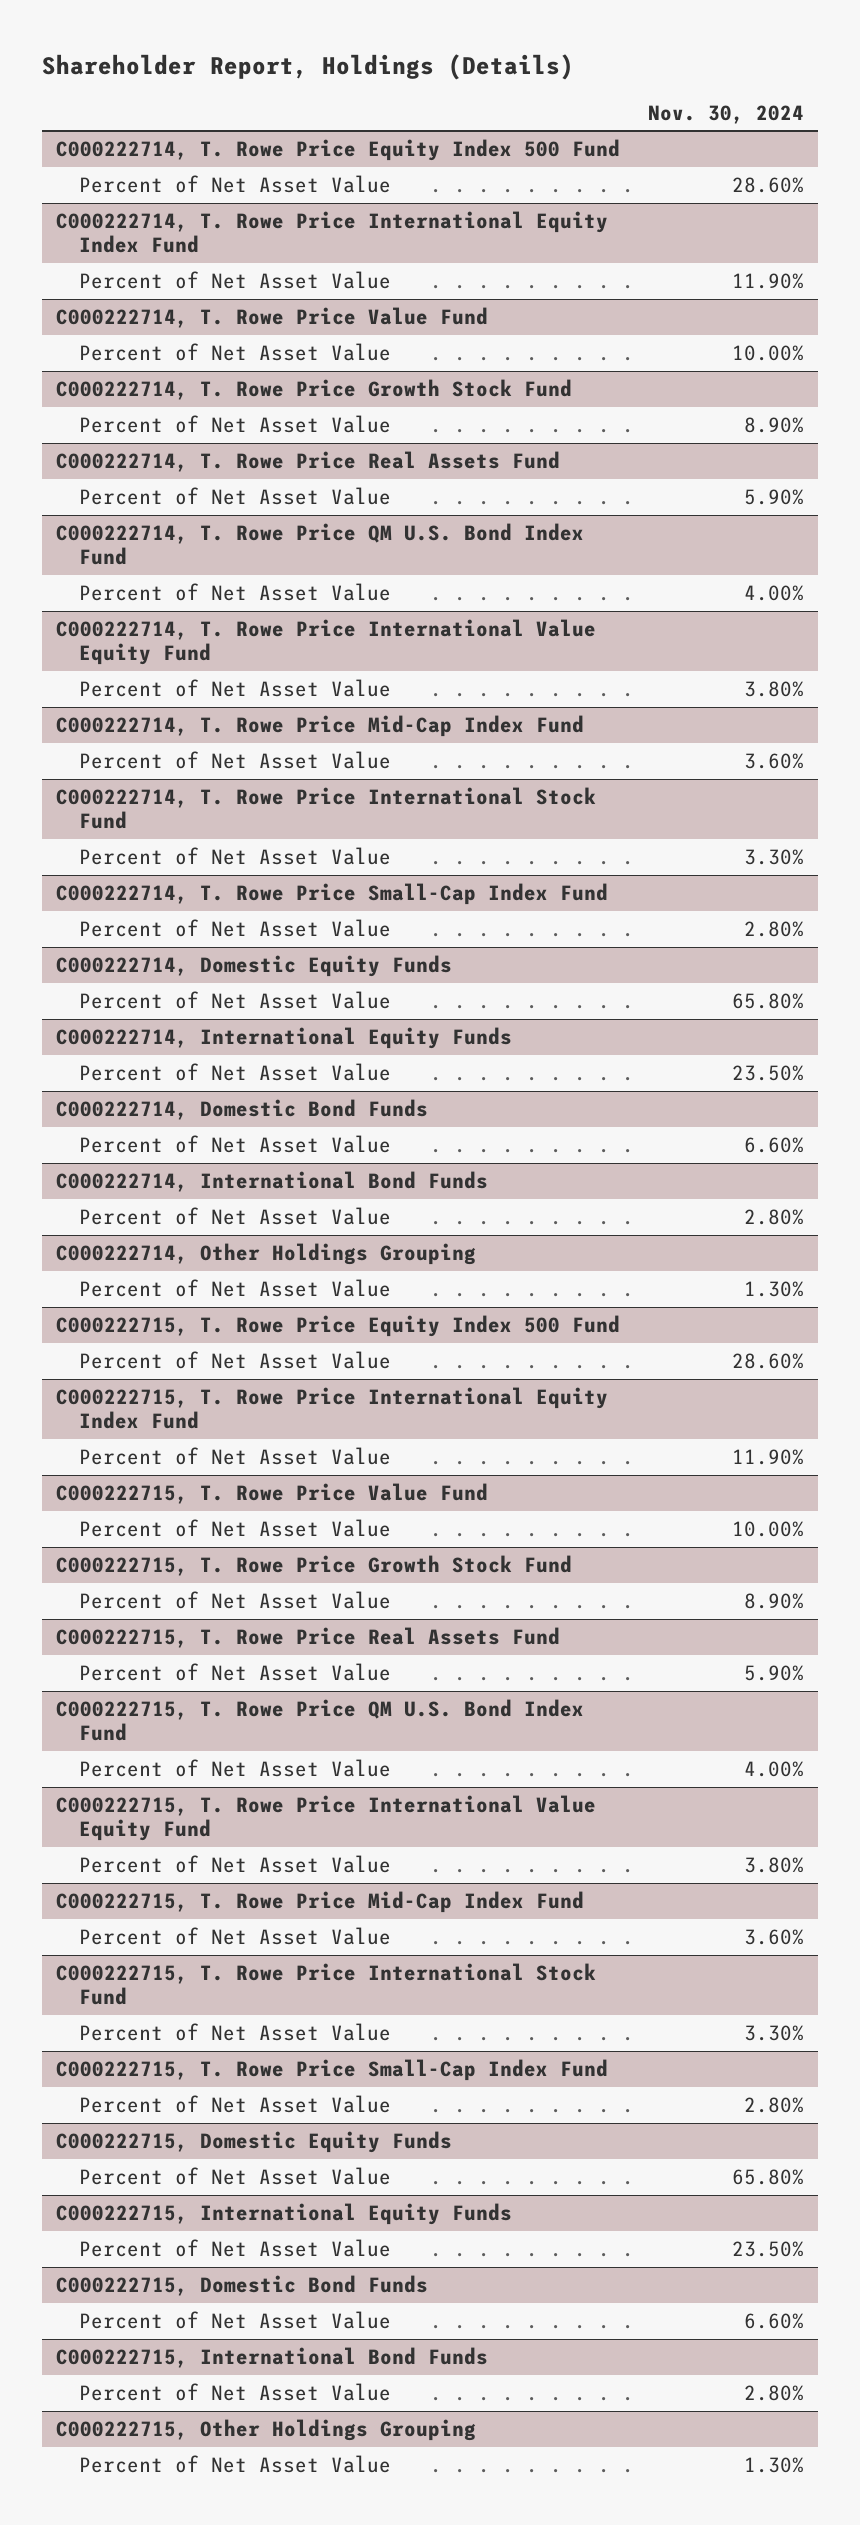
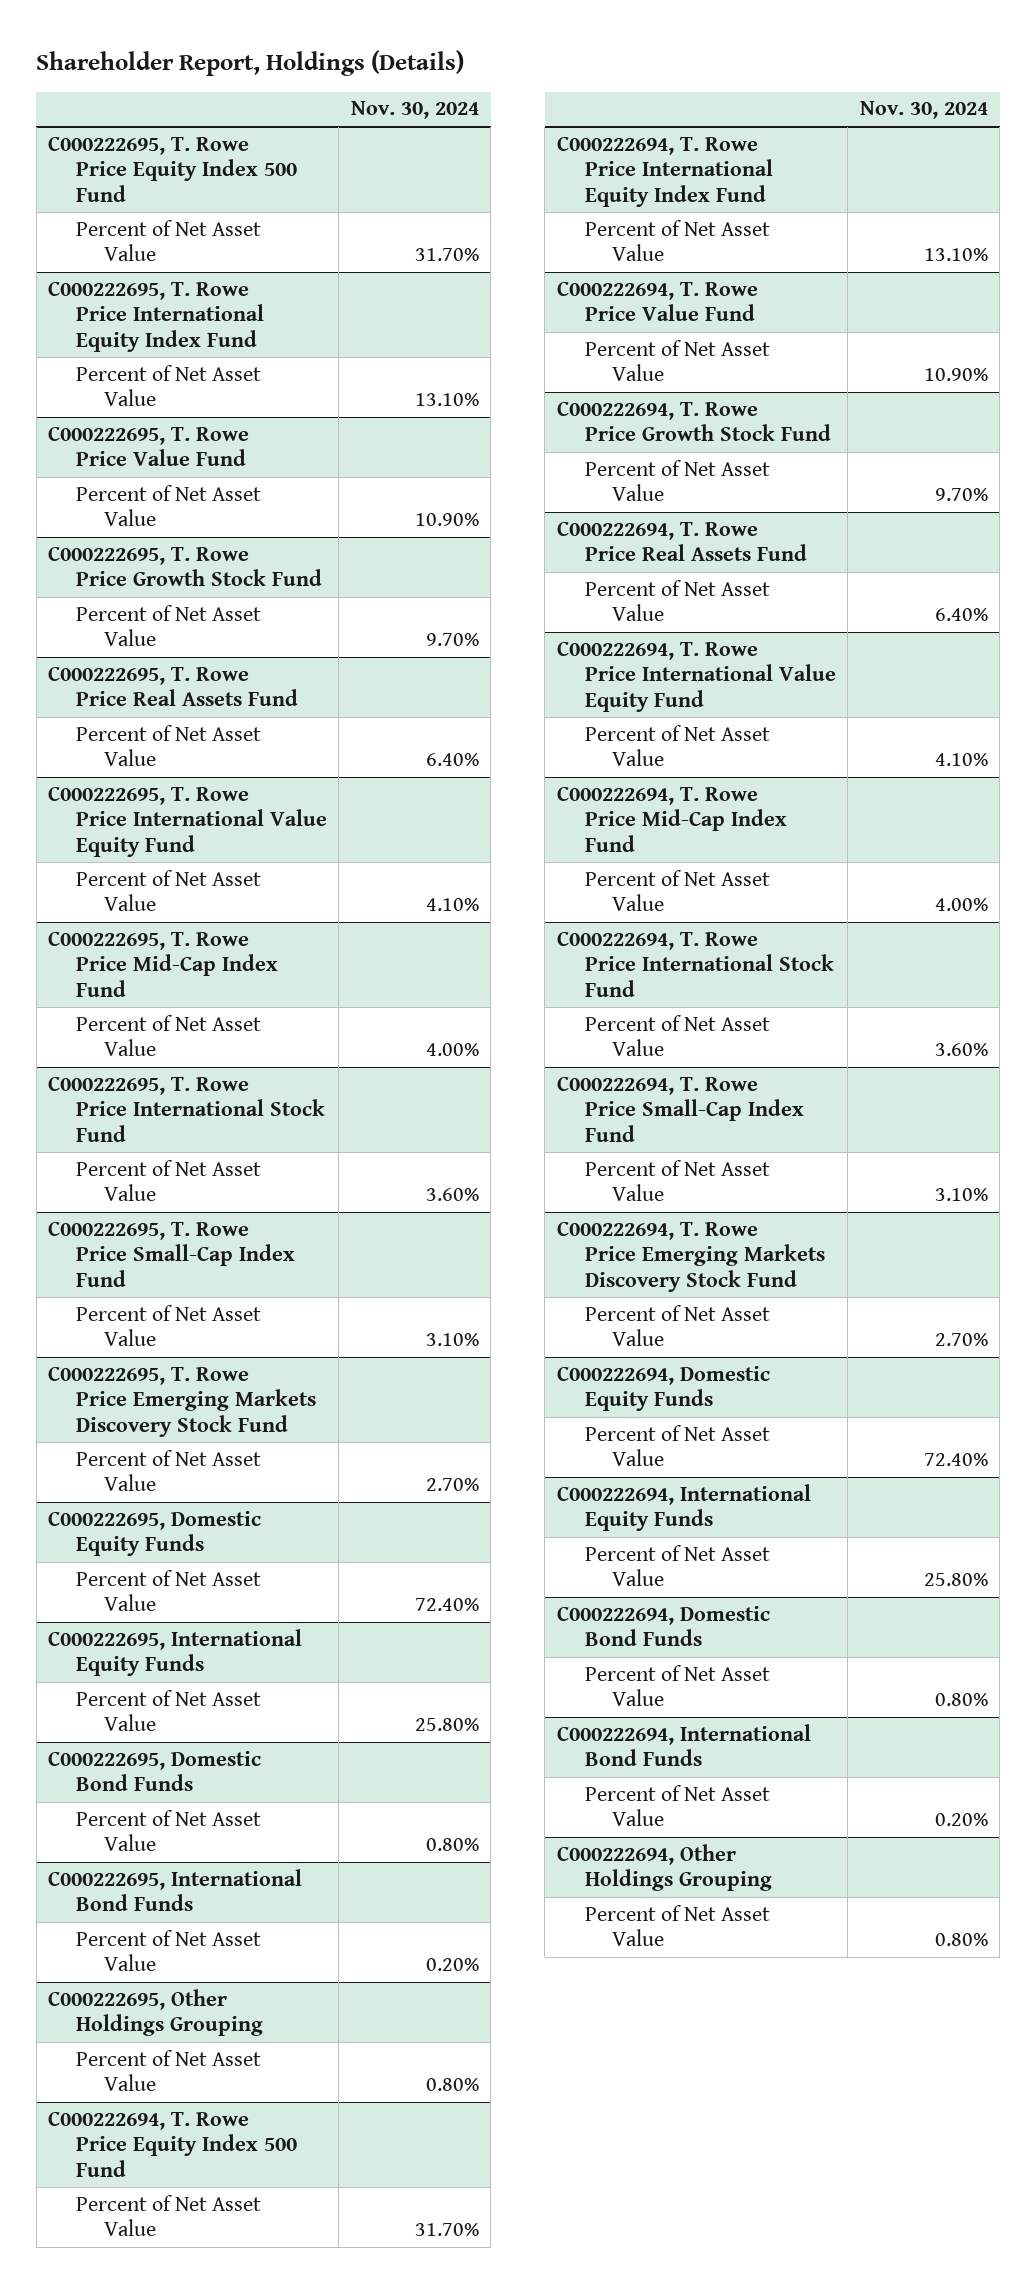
- C000222714, T. Rowe Price Equity Index 500 Fund
- Percent of Net Asset Value | 28.60%
- C000222714, T. Rowe Price International Equity Index Fund
- Percent of Net Asset Value | 11.90%
- C000222714, T. Rowe Price Value Fund
- Percent of Net Asset Value | 10.00%
- C000222714, T. Rowe Price Growth Stock Fund
- Percent of Net Asset Value | 8.90%
- C000222714, T. Rowe Price Real Assets Fund
- Percent of Net Asset Value | 5.90%
- C000222714, T. Rowe Price QM U.S. Bond Index Fund
+ C000222695, T. Rowe Price Equity Index 500 Fund
+ Percent of Net Asset Value | 31.70%
+ C000222695, T. Rowe Price International Equity Index Fund
+ Percent of Net Asset Value | 13.10%
+ C000222695, T. Rowe Price Value Fund
+ Percent of Net Asset Value | 10.90%
+ C000222695, T. Rowe Price Growth Stock Fund
+ Percent of Net Asset Value | 9.70%
+ C000222695, T. Rowe Price Real Assets Fund
+ Percent of Net Asset Value | 6.40%
+ C000222695, T. Rowe Price International Value Equity Fund
+ Percent of Net Asset Value | 4.10%
+ C000222695, T. Rowe Price Mid-Cap Index Fund
- C000222714, T. Rowe Price International Value Equity Fund
- Percent of Net Asset Value | 3.80%
- C000222714, T. Rowe Price Mid-Cap Index Fund
+ C000222695, T. Rowe Price International Stock Fund
- C000222714, T. Rowe Price International Stock Fund
- Percent of Net Asset Value | 3.30%
- C000222714, T. Rowe Price Small-Cap Index Fund
- Percent of Net Asset Value | 2.80%
- C000222714, Domestic Equity Funds
- Percent of Net Asset Value | 65.80%
- C000222714, International Equity Funds
- Percent of Net Asset Value | 23.50%
- C000222714, Domestic Bond Funds
- Percent of Net Asset Value | 6.60%
- C000222714, International Bond Funds
- Percent of Net Asset Value | 2.80%
- C000222714, Other Holdings Grouping
- Percent of Net Asset Value | 1.30%
- C000222715, T. Rowe Price Equity Index 500 Fund
- Percent of Net Asset Value | 28.60%
- C000222715, T. Rowe Price International Equity Index Fund
- Percent of Net Asset Value | 11.90%
- C000222715, T. Rowe Price Value Fund
- Percent of Net Asset Value | 10.00%
- C000222715, T. Rowe Price Growth Stock Fund
- Percent of Net Asset Value | 8.90%
- C000222715, T. Rowe Price Real Assets Fund
- Percent of Net Asset Value | 5.90%
- C000222715, T. Rowe Price QM U.S. Bond Index Fund
+ C000222695, T. Rowe Price Small-Cap Index Fund
+ Percent of Net Asset Value | 3.10%
+ C000222695, T. Rowe Price Emerging Markets Discovery Stock Fund
+ Percent of Net Asset Value | 2.70%
+ C000222695, Domestic Equity Funds
+ Percent of Net Asset Value | 72.40%
+ C000222695, International Equity Funds
+ Percent of Net Asset Value | 25.80%
+ C000222695, Domestic Bond Funds
+ Percent of Net Asset Value | 0.80%
+ C000222695, International Bond Funds
+ Percent of Net Asset Value | 0.20%
+ C000222695, Other Holdings Grouping
+ Percent of Net Asset Value | 0.80%
+ C000222694, T. Rowe Price Equity Index 500 Fund
+ Percent of Net Asset Value | 31.70%
+ C000222694, T. Rowe Price International Equity Index Fund
+ Percent of Net Asset Value | 13.10%
+ C000222694, T. Rowe Price Value Fund
+ Percent of Net Asset Value | 10.90%
+ C000222694, T. Rowe Price Growth Stock Fund
+ Percent of Net Asset Value | 9.70%
+ C000222694, T. Rowe Price Real Assets Fund
+ Percent of Net Asset Value | 6.40%
+ C000222694, T. Rowe Price International Value Equity Fund
+ Percent of Net Asset Value | 4.10%
+ C000222694, T. Rowe Price Mid-Cap Index Fund
- C000222715, T. Rowe Price International Value Equity Fund
- Percent of Net Asset Value | 3.80%
- C000222715, T. Rowe Price Mid-Cap Index Fund
+ C000222694, T. Rowe Price International Stock Fund
- C000222715, T. Rowe Price International Stock Fund
- Percent of Net Asset Value | 3.30%
- C000222715, T. Rowe Price Small-Cap Index Fund
- Percent of Net Asset Value | 2.80%
- C000222715, Domestic Equity Funds
- Percent of Net Asset Value | 65.80%
- C000222715, International Equity Funds
- Percent of Net Asset Value | 23.50%
- C000222715, Domestic Bond Funds
- Percent of Net Asset Value | 6.60%
- C000222715, International Bond Funds
- Percent of Net Asset Value | 2.80%
- C000222715, Other Holdings Grouping
- Percent of Net Asset Value | 1.30%
+ C000222694, T. Rowe Price Small-Cap Index Fund
+ Percent of Net Asset Value | 3.10%
+ C000222694, T. Rowe Price Emerging Markets Discovery Stock Fund
+ Percent of Net Asset Value | 2.70%
+ C000222694, Domestic Equity Funds
+ Percent of Net Asset Value | 72.40%
+ C000222694, International Equity Funds
+ Percent of Net Asset Value | 25.80%
+ C000222694, Domestic Bond Funds
+ Percent of Net Asset Value | 0.80%
+ C000222694, International Bond Funds
+ Percent of Net Asset Value | 0.20%
+ C000222694, Other Holdings Grouping
+ Percent of Net Asset Value | 0.80%

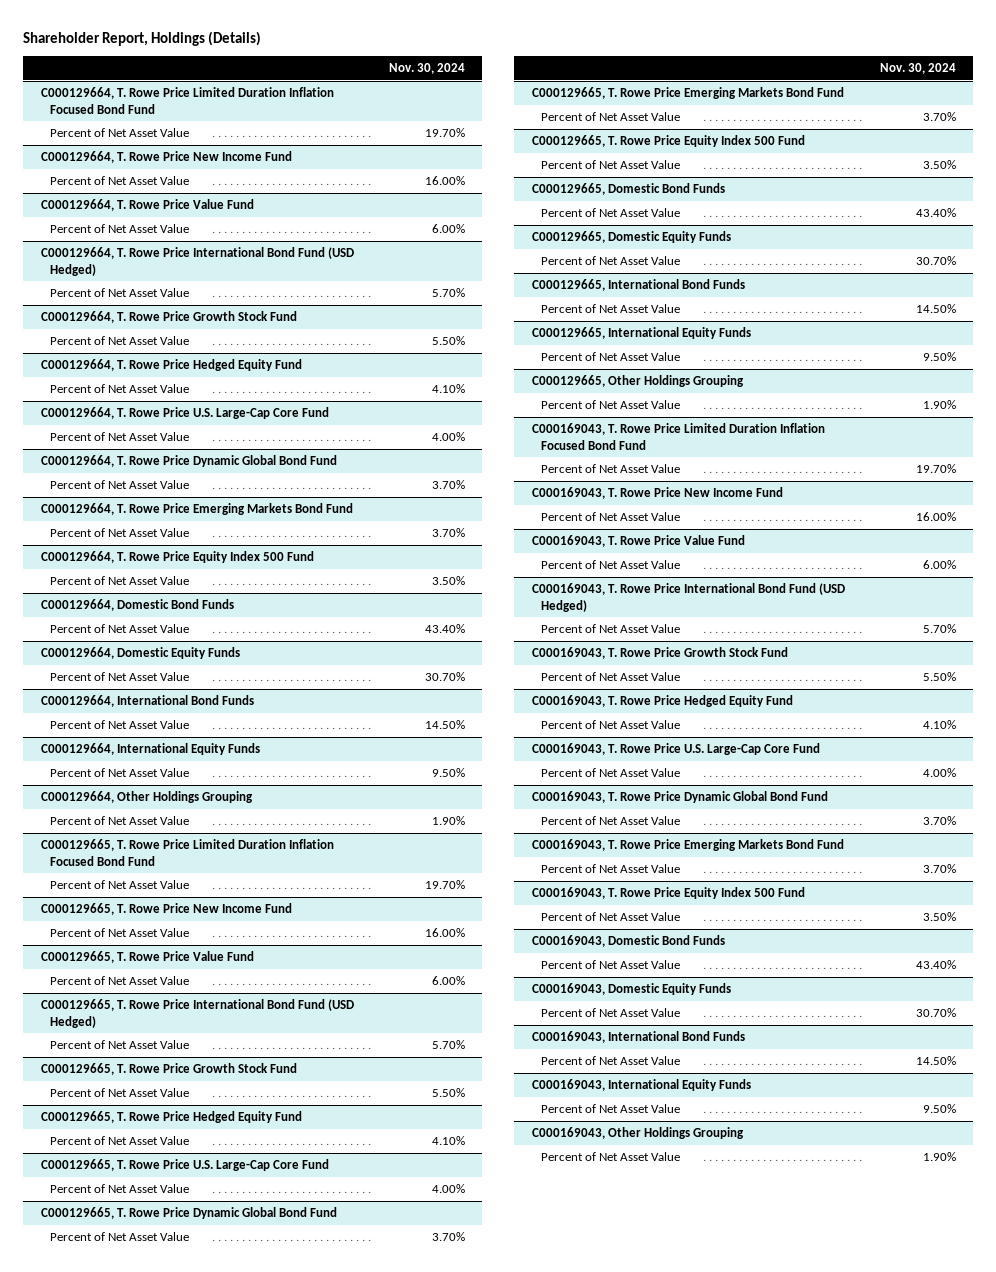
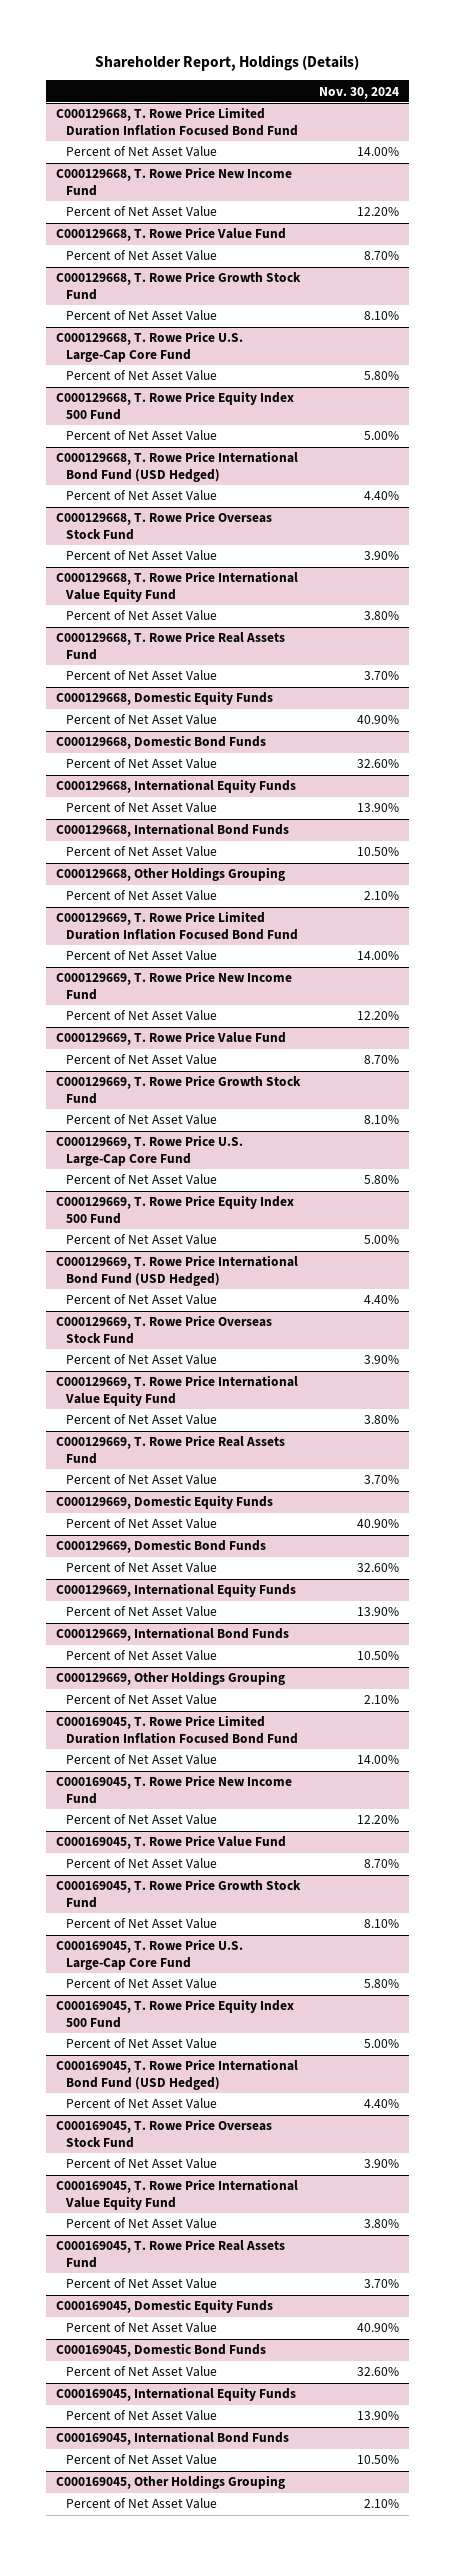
- C000129664, T. Rowe Price Limited Duration Inflation Focused Bond Fund
- Percent of Net Asset Value | 19.70%
- C000129664, T. Rowe Price New Income Fund
- Percent of Net Asset Value | 16.00%
- C000129664, T. Rowe Price Value Fund
- Percent of Net Asset Value | 6.00%
- C000129664, T. Rowe Price International Bond Fund (USD Hedged)
- Percent of Net Asset Value | 5.70%
- C000129664, T. Rowe Price Growth Stock Fund
- Percent of Net Asset Value | 5.50%
- C000129664, T. Rowe Price Hedged Equity Fund
- Percent of Net Asset Value | 4.10%
- C000129664, T. Rowe Price U.S. Large-Cap Core Fund
- Percent of Net Asset Value | 4.00%
- C000129664, T. Rowe Price Dynamic Global Bond Fund
- Percent of Net Asset Value | 3.70%
- C000129664, T. Rowe Price Emerging Markets Bond Fund
- Percent of Net Asset Value | 3.70%
- C000129664, T. Rowe Price Equity Index 500 Fund
- Percent of Net Asset Value | 3.50%
- C000129664, Domestic Bond Funds
- Percent of Net Asset Value | 43.40%
- C000129664, Domestic Equity Funds
- Percent of Net Asset Value | 30.70%
- C000129664, International Bond Funds
- Percent of Net Asset Value | 14.50%
- C000129664, International Equity Funds
- Percent of Net Asset Value | 9.50%
- C000129664, Other Holdings Grouping
- Percent of Net Asset Value | 1.90%
- C000129665, T. Rowe Price Limited Duration Inflation Focused Bond Fund
- Percent of Net Asset Value | 19.70%
- C000129665, T. Rowe Price New Income Fund
- Percent of Net Asset Value | 16.00%
- C000129665, T. Rowe Price Value Fund
- Percent of Net Asset Value | 6.00%
- C000129665, T. Rowe Price International Bond Fund (USD Hedged)
- Percent of Net Asset Value | 5.70%
- C000129665, T. Rowe Price Growth Stock Fund
- Percent of Net Asset Value | 5.50%
- C000129665, T. Rowe Price Hedged Equity Fund
- Percent of Net Asset Value | 4.10%
- C000129665, T. Rowe Price U.S. Large-Cap Core Fund
- Percent of Net Asset Value | 4.00%
- C000129665, T. Rowe Price Dynamic Global Bond Fund
- Percent of Net Asset Value | 3.70%
- C000129665, T. Rowe Price Emerging Markets Bond Fund
+ C000129668, T. Rowe Price Limited Duration Inflation Focused Bond Fund
+ Percent of Net Asset Value | 14.00%
+ C000129668, T. Rowe Price New Income Fund
+ Percent of Net Asset Value | 12.20%
+ C000129668, T. Rowe Price Value Fund
+ Percent of Net Asset Value | 8.70%
+ C000129668, T. Rowe Price Growth Stock Fund
+ Percent of Net Asset Value | 8.10%
+ C000129668, T. Rowe Price U.S. Large-Cap Core Fund
+ Percent of Net Asset Value | 5.80%
+ C000129668, T. Rowe Price Equity Index 500 Fund
+ Percent of Net Asset Value | 5.00%
+ C000129668, T. Rowe Price International Bond Fund (USD Hedged)
+ Percent of Net Asset Value | 4.40%
+ C000129668, T. Rowe Price Overseas Stock Fund
+ Percent of Net Asset Value | 3.90%
+ C000129668, T. Rowe Price International Value Equity Fund
+ Percent of Net Asset Value | 3.80%
+ C000129668, T. Rowe Price Real Assets Fund
- C000129665, T. Rowe Price Equity Index 500 Fund
- Percent of Net Asset Value | 3.50%
- C000129665, Domestic Bond Funds
- Percent of Net Asset Value | 43.40%
- C000129665, Domestic Equity Funds
- Percent of Net Asset Value | 30.70%
- C000129665, International Bond Funds
- Percent of Net Asset Value | 14.50%
- C000129665, International Equity Funds
- Percent of Net Asset Value | 9.50%
- C000129665, Other Holdings Grouping
- Percent of Net Asset Value | 1.90%
- C000169043, T. Rowe Price Limited Duration Inflation Focused Bond Fund
- Percent of Net Asset Value | 19.70%
- C000169043, T. Rowe Price New Income Fund
- Percent of Net Asset Value | 16.00%
- C000169043, T. Rowe Price Value Fund
- Percent of Net Asset Value | 6.00%
- C000169043, T. Rowe Price International Bond Fund (USD Hedged)
- Percent of Net Asset Value | 5.70%
- C000169043, T. Rowe Price Growth Stock Fund
- Percent of Net Asset Value | 5.50%
- C000169043, T. Rowe Price Hedged Equity Fund
- Percent of Net Asset Value | 4.10%
- C000169043, T. Rowe Price U.S. Large-Cap Core Fund
- Percent of Net Asset Value | 4.00%
- C000169043, T. Rowe Price Dynamic Global Bond Fund
+ C000129668, Domestic Equity Funds
+ Percent of Net Asset Value | 40.90%
+ C000129668, Domestic Bond Funds
+ Percent of Net Asset Value | 32.60%
+ C000129668, International Equity Funds
+ Percent of Net Asset Value | 13.90%
+ C000129668, International Bond Funds
+ Percent of Net Asset Value | 10.50%
+ C000129668, Other Holdings Grouping
+ Percent of Net Asset Value | 2.10%
+ C000129669, T. Rowe Price Limited Duration Inflation Focused Bond Fund
+ Percent of Net Asset Value | 14.00%
+ C000129669, T. Rowe Price New Income Fund
+ Percent of Net Asset Value | 12.20%
+ C000129669, T. Rowe Price Value Fund
+ Percent of Net Asset Value | 8.70%
+ C000129669, T. Rowe Price Growth Stock Fund
+ Percent of Net Asset Value | 8.10%
+ C000129669, T. Rowe Price U.S. Large-Cap Core Fund
+ Percent of Net Asset Value | 5.80%
+ C000129669, T. Rowe Price Equity Index 500 Fund
+ Percent of Net Asset Value | 5.00%
+ C000129669, T. Rowe Price International Bond Fund (USD Hedged)
+ Percent of Net Asset Value | 4.40%
+ C000129669, T. Rowe Price Overseas Stock Fund
+ Percent of Net Asset Value | 3.90%
+ C000129669, T. Rowe Price International Value Equity Fund
+ Percent of Net Asset Value | 3.80%
+ C000129669, T. Rowe Price Real Assets Fund
- C000169043, T. Rowe Price Emerging Markets Bond Fund
+ C000129669, Domestic Equity Funds
+ Percent of Net Asset Value | 40.90%
+ C000129669, Domestic Bond Funds
+ Percent of Net Asset Value | 32.60%
+ C000129669, International Equity Funds
+ Percent of Net Asset Value | 13.90%
+ C000129669, International Bond Funds
+ Percent of Net Asset Value | 10.50%
+ C000129669, Other Holdings Grouping
+ Percent of Net Asset Value | 2.10%
+ C000169045, T. Rowe Price Limited Duration Inflation Focused Bond Fund
+ Percent of Net Asset Value | 14.00%
+ C000169045, T. Rowe Price New Income Fund
+ Percent of Net Asset Value | 12.20%
+ C000169045, T. Rowe Price Value Fund
+ Percent of Net Asset Value | 8.70%
+ C000169045, T. Rowe Price Growth Stock Fund
+ Percent of Net Asset Value | 8.10%
+ C000169045, T. Rowe Price U.S. Large-Cap Core Fund
+ Percent of Net Asset Value | 5.80%
+ C000169045, T. Rowe Price Equity Index 500 Fund
+ Percent of Net Asset Value | 5.00%
+ C000169045, T. Rowe Price International Bond Fund (USD Hedged)
+ Percent of Net Asset Value | 4.40%
+ C000169045, T. Rowe Price Overseas Stock Fund
+ Percent of Net Asset Value | 3.90%
+ C000169045, T. Rowe Price International Value Equity Fund
+ Percent of Net Asset Value | 3.80%
+ C000169045, T. Rowe Price Real Assets Fund
- C000169043, T. Rowe Price Equity Index 500 Fund
- Percent of Net Asset Value | 3.50%
- C000169043, Domestic Bond Funds
- Percent of Net Asset Value | 43.40%
- C000169043, Domestic Equity Funds
- Percent of Net Asset Value | 30.70%
- C000169043, International Bond Funds
- Percent of Net Asset Value | 14.50%
- C000169043, International Equity Funds
- Percent of Net Asset Value | 9.50%
- C000169043, Other Holdings Grouping
- Percent of Net Asset Value | 1.90%
+ C000169045, Domestic Equity Funds
+ Percent of Net Asset Value | 40.90%
+ C000169045, Domestic Bond Funds
+ Percent of Net Asset Value | 32.60%
+ C000169045, International Equity Funds
+ Percent of Net Asset Value | 13.90%
+ C000169045, International Bond Funds
+ Percent of Net Asset Value | 10.50%
+ C000169045, Other Holdings Grouping
+ Percent of Net Asset Value | 2.10%

